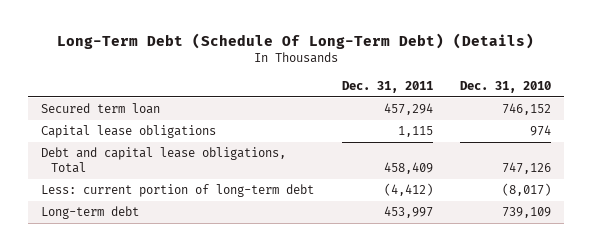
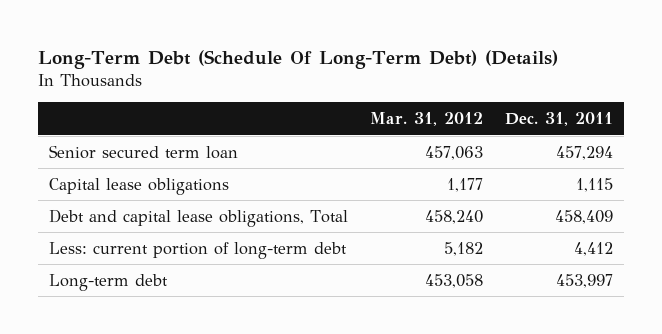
- | Dec. 31, 2011 | Dec. 31, 2010
+ | Mar. 31, 2012 | Dec. 31, 2011
- Secured term loan | 457,294 | 746,152
+ Senior secured term loan | 457,063 | 457,294
- Less: current portion of long-term debt | (4,412) | (8,017)
+ Less: current portion of long-term debt | 5,182 | 4,412

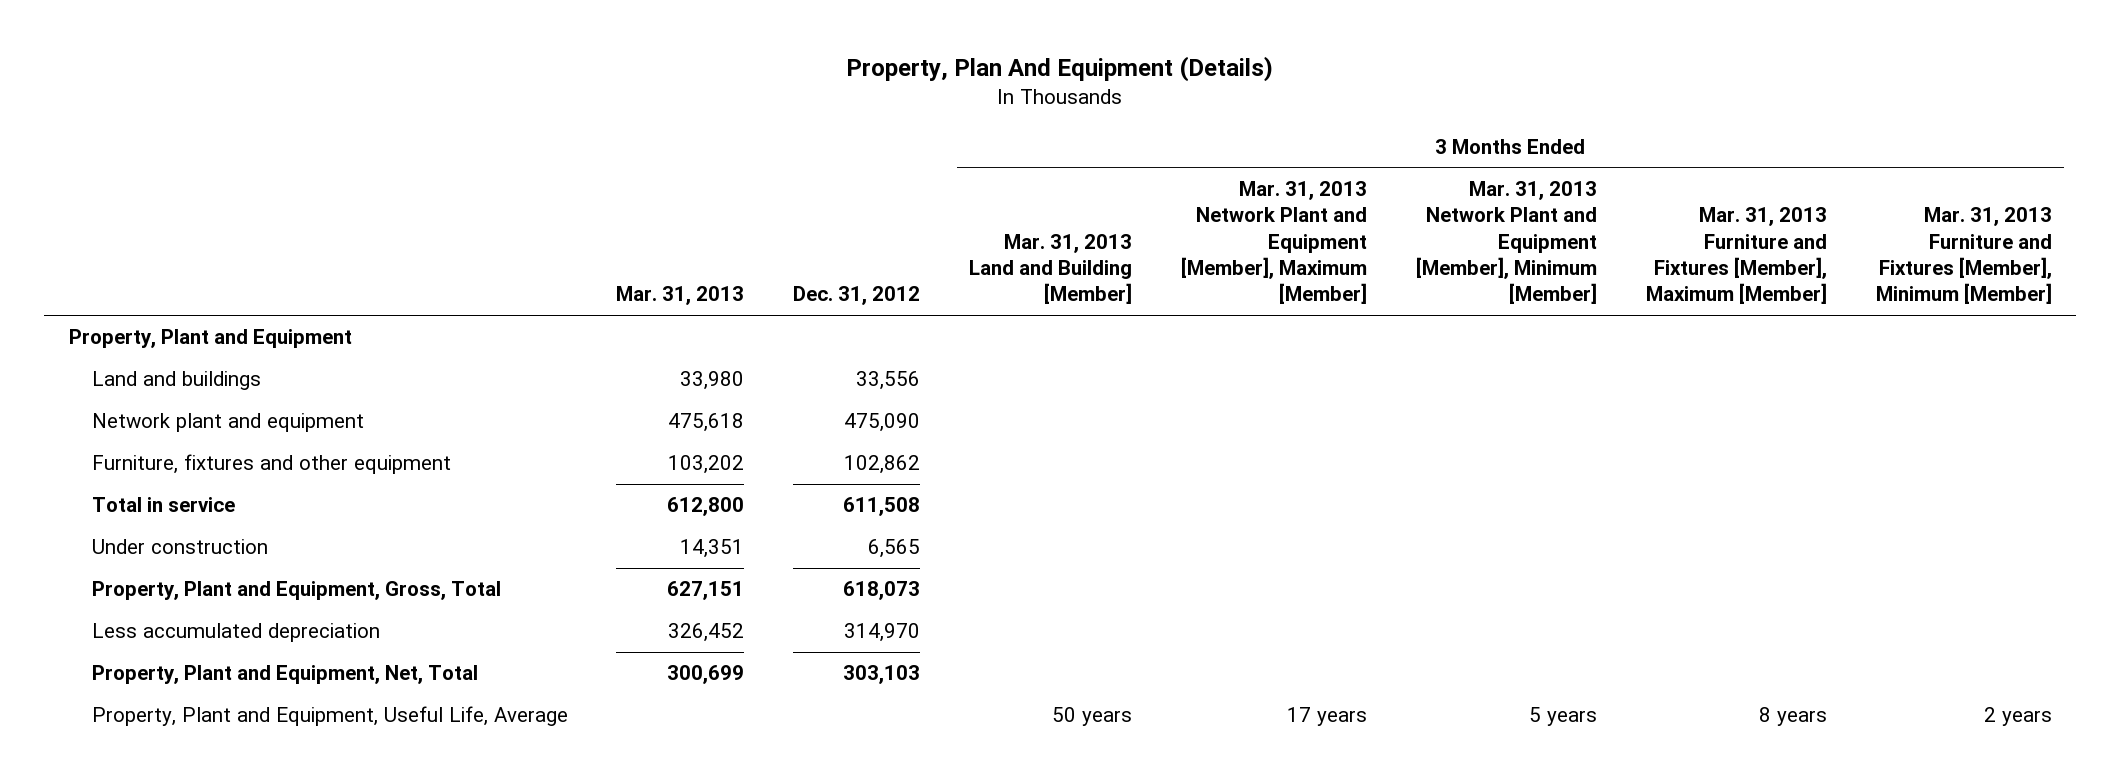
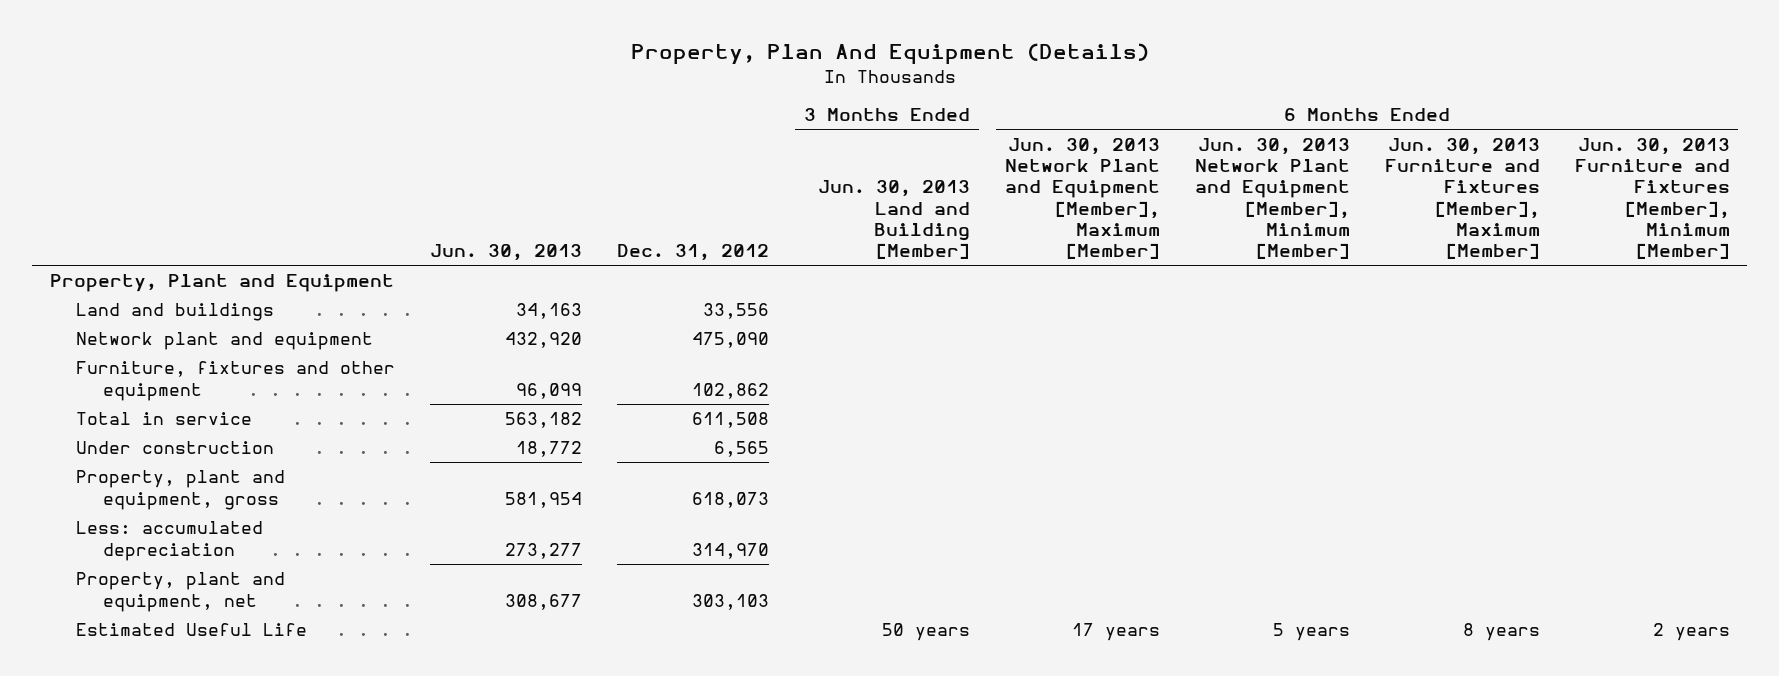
- | Mar. 31, 2013 | Dec. 31, 2012 | 3 Months Ended Mar. 31, 2013 Land and Building [Member] | 3 Months Ended Mar. 31, 2013 Network Plant and Equipment [Member], Maximum [Member] | 3 Months Ended Mar. 31, 2013 Network Plant and Equipment [Member], Minimum [Member] | 3 Months Ended Mar. 31, 2013 Furniture and Fixtures [Member], Maximum [Member] | 3 Months Ended Mar. 31, 2013 Furniture and Fixtures [Member], Minimum [Member]
+ | Jun. 30, 2013 | Dec. 31, 2012 | 3 Months Ended Jun. 30, 2013 Land and Building [Member] | 6 Months Ended Jun. 30, 2013 Network Plant and Equipment [Member], Maximum [Member] | 6 Months Ended Jun. 30, 2013 Network Plant and Equipment [Member], Minimum [Member] | 6 Months Ended Jun. 30, 2013 Furniture and Fixtures [Member], Maximum [Member] | 6 Months Ended Jun. 30, 2013 Furniture and Fixtures [Member], Minimum [Member]
- Property, Plant and Equipment, Gross, Total | 627,151 | 618,073 | | | | |
- Less accumulated depreciation | 326,452 | 314,970 | | | | |
- Property, Plant and Equipment, Net, Total | 300,699 | 303,103 | | | | |
- Property, Plant and Equipment, Useful Life, Average | | | 50 years | 17 years | 5 years | 8 years | 2 years
+ Property, plant and equipment, gross | 581,954 | 618,073 | | | | |
+ Less: accumulated depreciation | 273,277 | 314,970 | | | | |
+ Property, plant and equipment, net | 308,677 | 303,103 | | | | |
+ Estimated Useful Life | | | 50 years | 17 years | 5 years | 8 years | 2 years

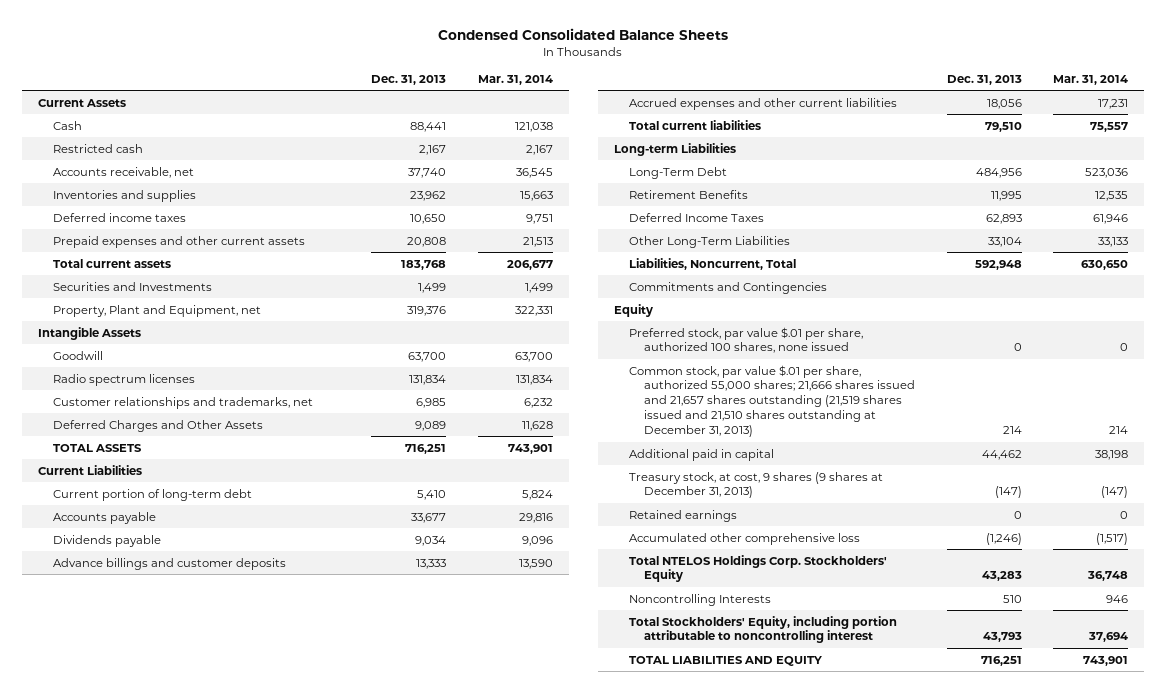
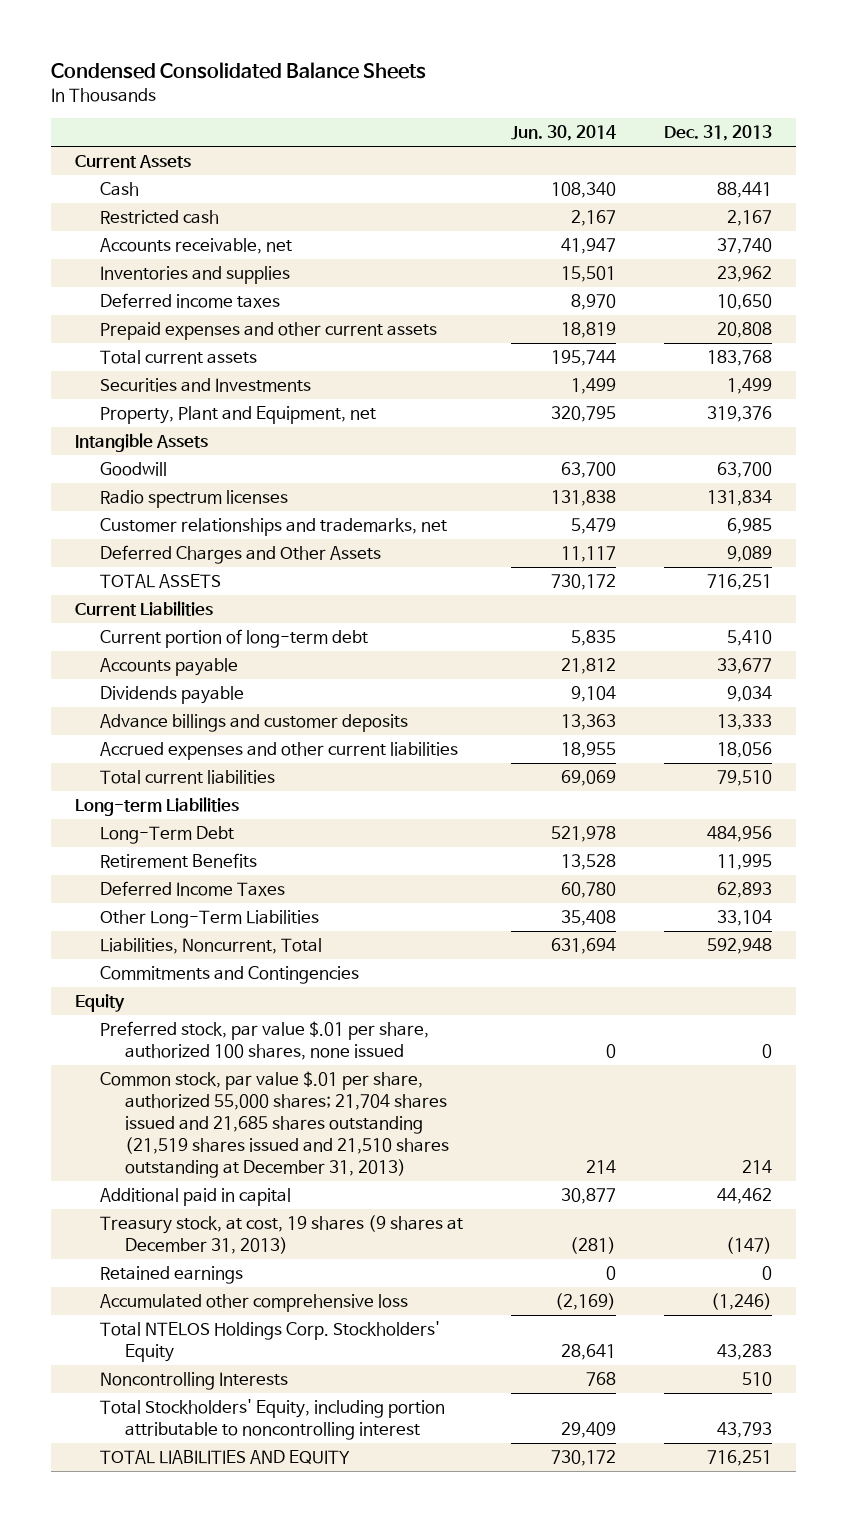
- | Dec. 31, 2013 | Mar. 31, 2014
+ | Jun. 30, 2014 | Dec. 31, 2013
- Common stock, par value $.01 per share, authorized 55,000 shares; 21,666 shares issued and 21,657 shares outstanding (21,519 shares issued and 21,510 shares outstanding at December 31, 2013) | 214 | 214
+ Common stock, par value $.01 per share, authorized 55,000 shares; 21,704 shares issued and 21,685 shares outstanding (21,519 shares issued and 21,510 shares outstanding at December 31, 2013) | 214 | 214
- Treasury stock, at cost, 9 shares (9 shares at December 31, 2013) | (147) | (147)
+ Treasury stock, at cost, 19 shares (9 shares at December 31, 2013) | (281) | (147)

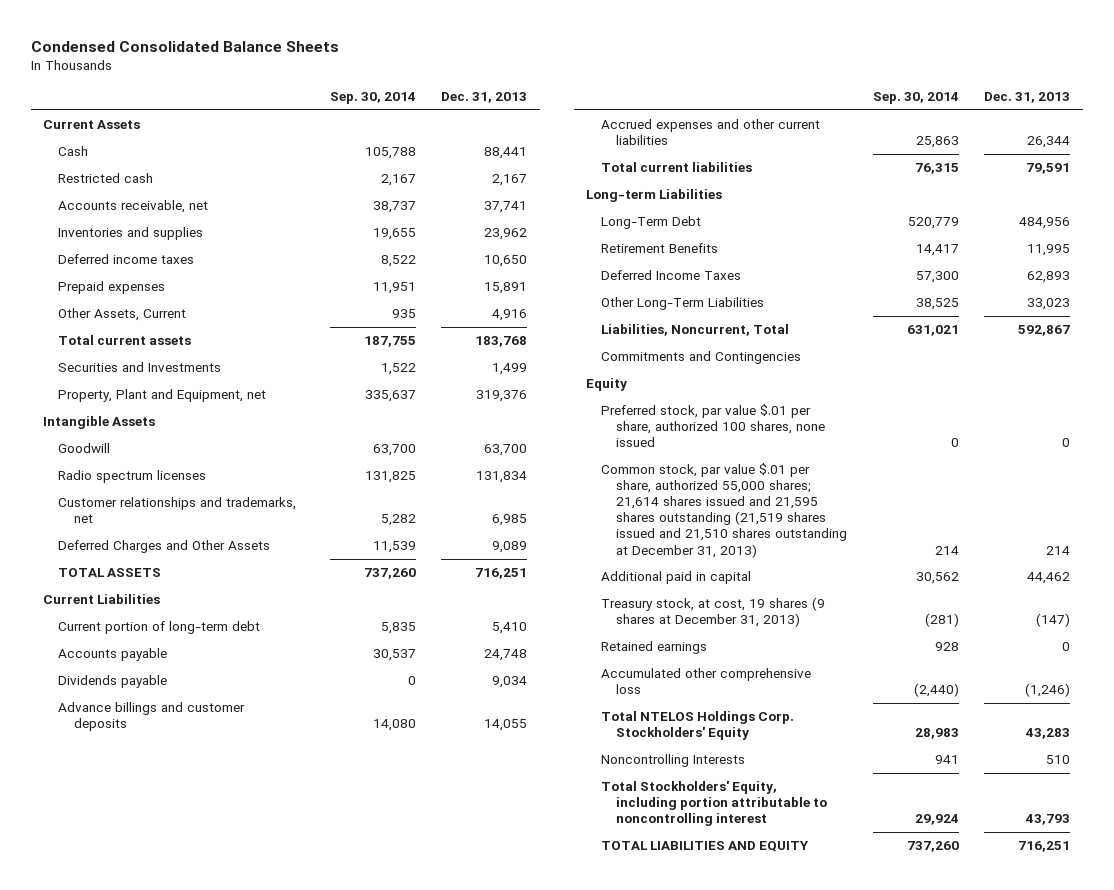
- | Jun. 30, 2014 | Dec. 31, 2013
+ | Sep. 30, 2014 | Dec. 31, 2013
- Accounts receivable, net | 41,947 | 37,740
+ Accounts receivable, net | 38,737 | 37,741
- Prepaid expenses and other current assets | 18,819 | 20,808
+ Prepaid expenses | 11,951 | 15,891
+ Other Assets, Current | 935 | 4,916
- Accounts payable | 21,812 | 33,677
+ Accounts payable | 30,537 | 24,748
- Advance billings and customer deposits | 13,363 | 13,333
- Accrued expenses and other current liabilities | 18,955 | 18,056
- Total current liabilities | 69,069 | 79,510
+ Advance billings and customer deposits | 14,080 | 14,055
+ Accrued expenses and other current liabilities | 25,863 | 26,344
+ Total current liabilities | 76,315 | 79,591
- Other Long-Term Liabilities | 35,408 | 33,104
- Liabilities, Noncurrent, Total | 631,694 | 592,948
+ Other Long-Term Liabilities | 38,525 | 33,023
+ Liabilities, Noncurrent, Total | 631,021 | 592,867
- Common stock, par value $.01 per share, authorized 55,000 shares; 21,704 shares issued and 21,685 shares outstanding (21,519 shares issued and 21,510 shares outstanding at December 31, 2013) | 214 | 214
+ Common stock, par value $.01 per share, authorized 55,000 shares; 21,614 shares issued and 21,595 shares outstanding (21,519 shares issued and 21,510 shares outstanding at December 31, 2013) | 214 | 214

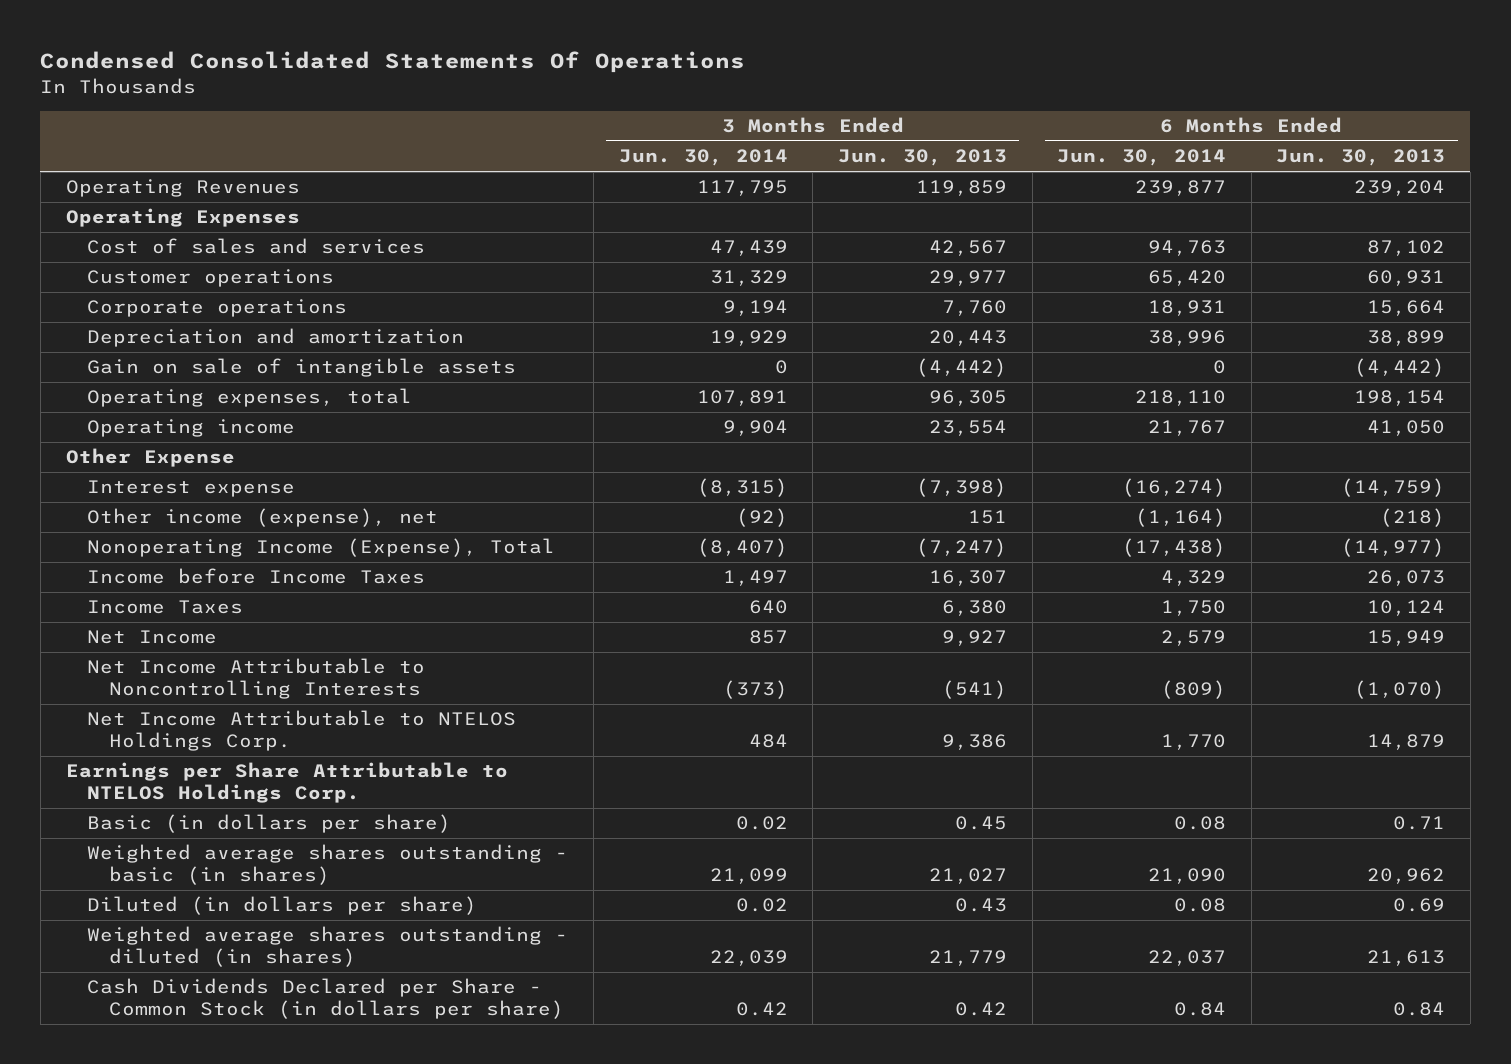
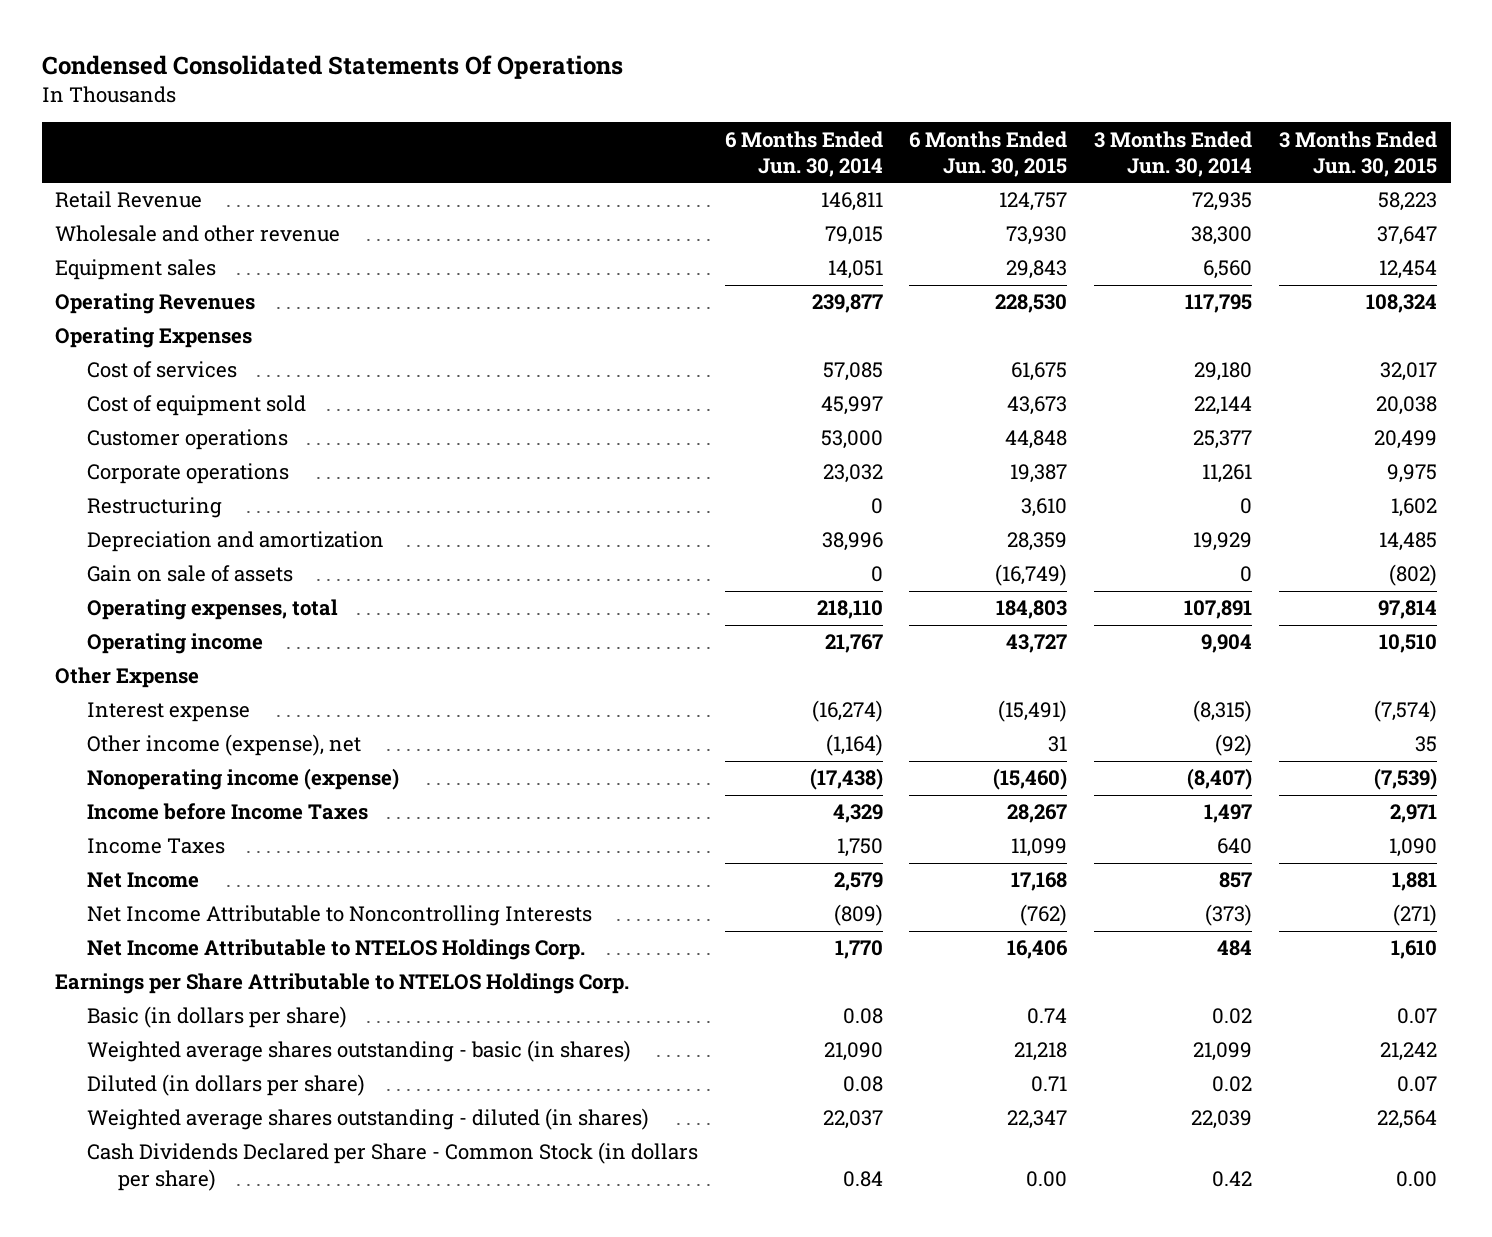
- | 3 Months Ended Jun. 30, 2014 | 3 Months Ended Jun. 30, 2013 | 6 Months Ended Jun. 30, 2014 | 6 Months Ended Jun. 30, 2013
+ | 6 Months Ended Jun. 30, 2014 | 6 Months Ended Jun. 30, 2015 | 3 Months Ended Jun. 30, 2014 | 3 Months Ended Jun. 30, 2015
+ Retail Revenue | 146,811 | 124,757 | 72,935 | 58,223
+ Wholesale and other revenue | 79,015 | 73,930 | 38,300 | 37,647
+ Equipment sales | 14,051 | 29,843 | 6,560 | 12,454
- Cost of sales and services | 47,439 | 42,567 | 94,763 | 87,102
- Customer operations | 31,329 | 29,977 | 65,420 | 60,931
- Corporate operations | 9,194 | 7,760 | 18,931 | 15,664
+ Cost of services | 57,085 | 61,675 | 29,180 | 32,017
+ Cost of equipment sold | 45,997 | 43,673 | 22,144 | 20,038
+ Customer operations | 53,000 | 44,848 | 25,377 | 20,499
+ Corporate operations | 23,032 | 19,387 | 11,261 | 9,975
+ Restructuring | 0 | 3,610 | 0 | 1,602
- Gain on sale of intangible assets | 0 | (4,442) | 0 | (4,442)
+ Gain on sale of assets | 0 | (16,749) | 0 | (802)
- Nonoperating Income (Expense), Total | (8,407) | (7,247) | (17,438) | (14,977)
+ Nonoperating income (expense) | (17,438) | (15,460) | (8,407) | (7,539)

